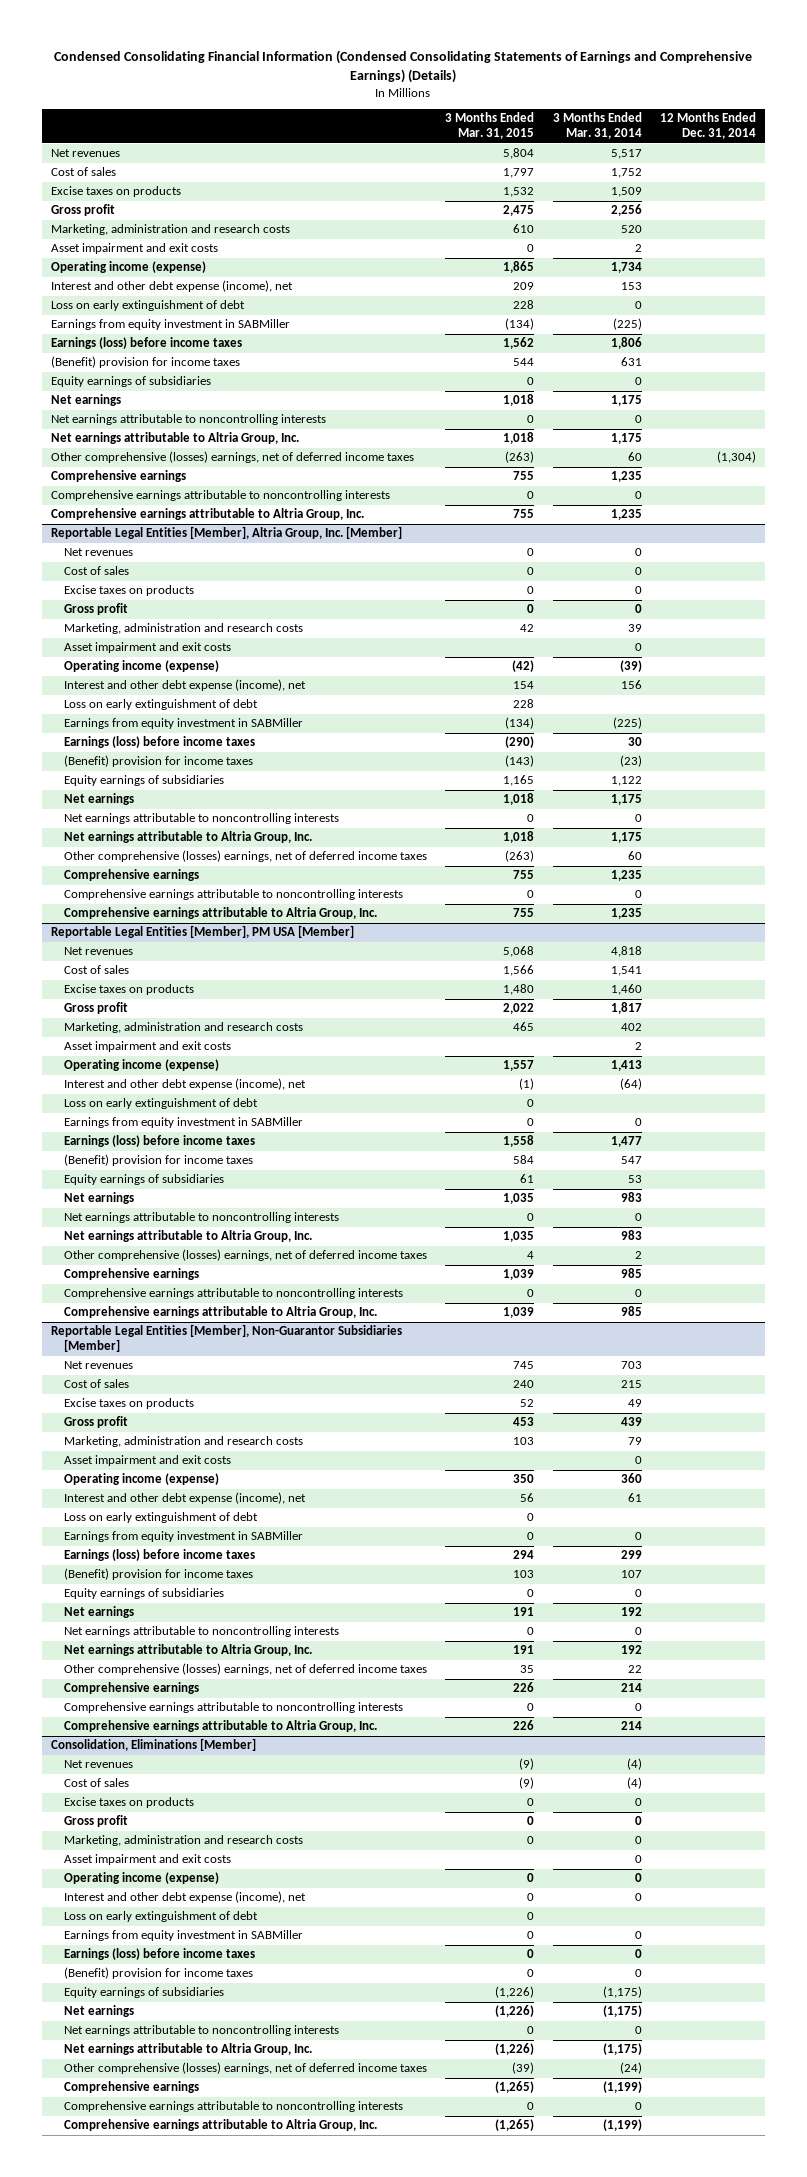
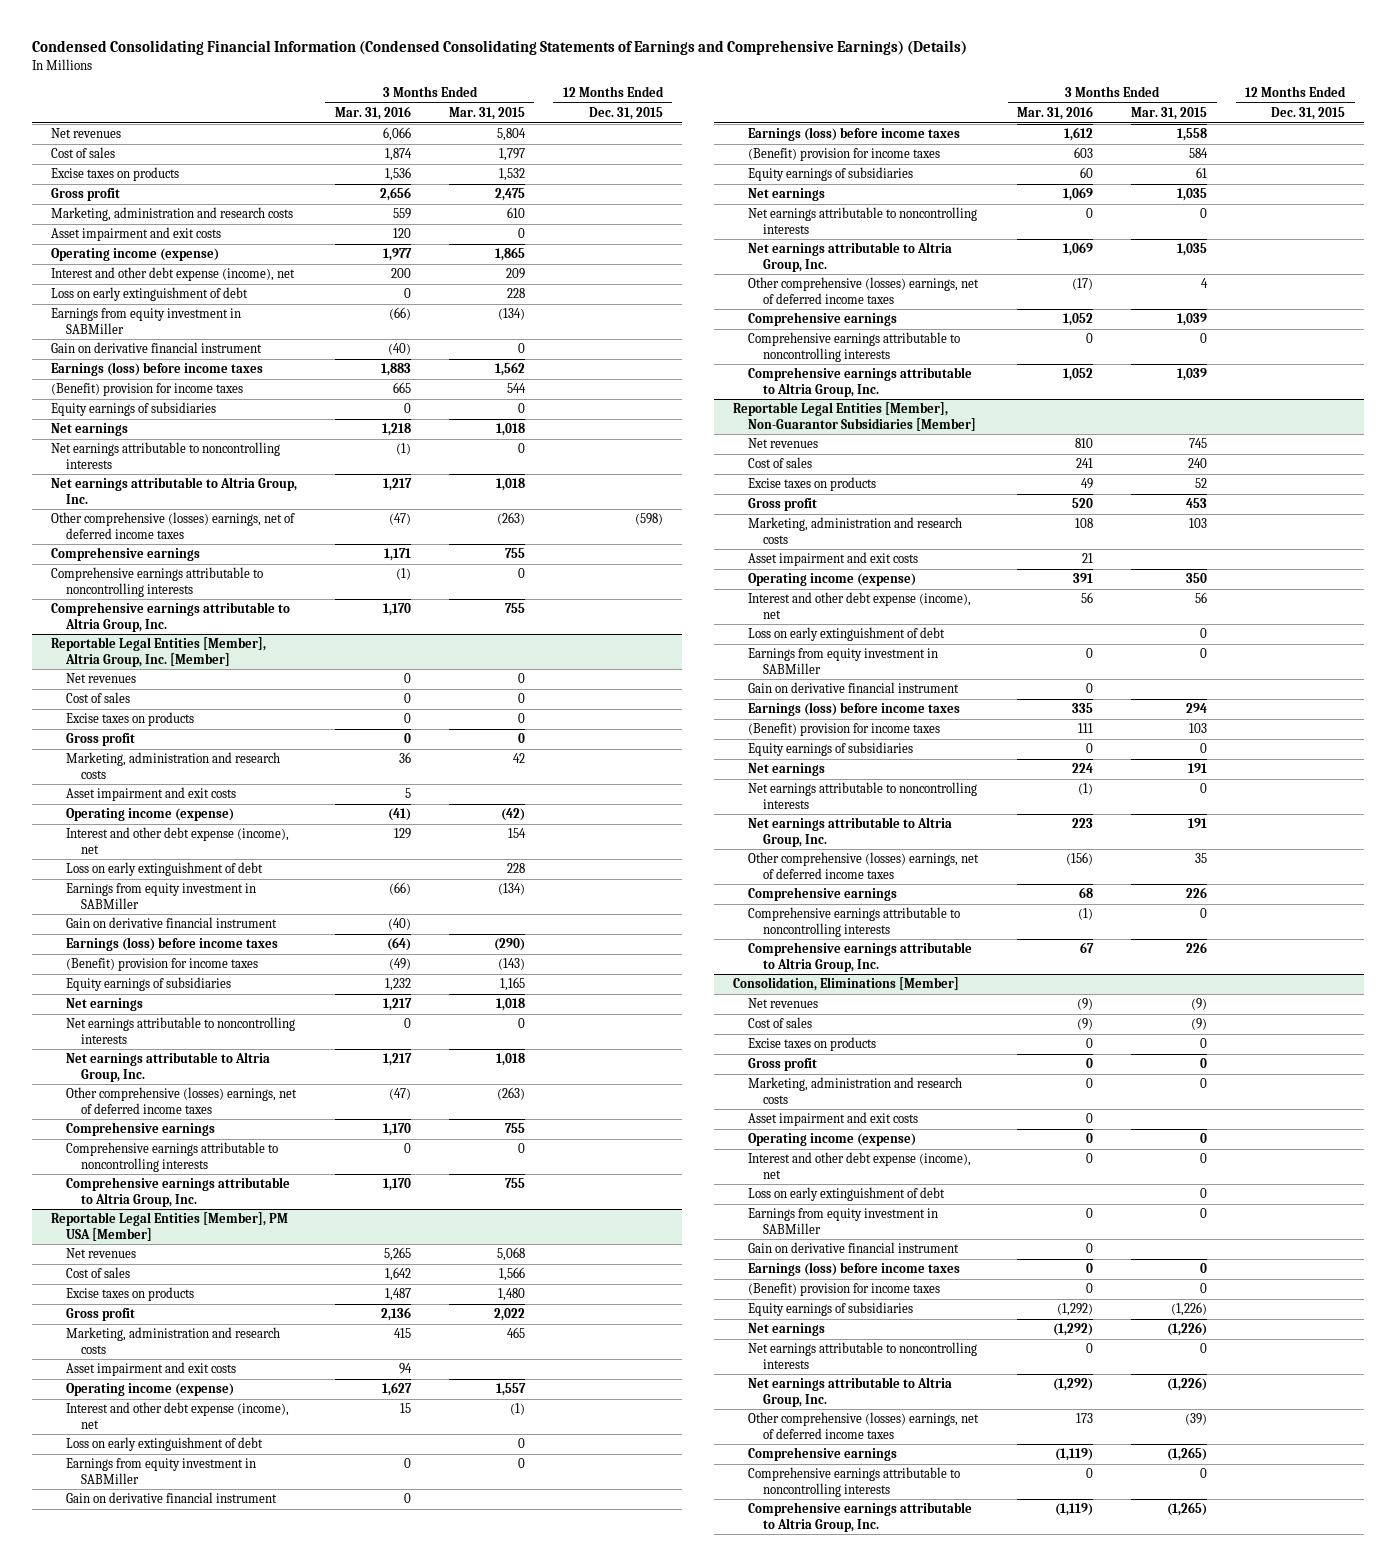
- | 3 Months Ended Mar. 31, 2015 | 3 Months Ended Mar. 31, 2014 | 12 Months Ended Dec. 31, 2014
+ | 3 Months Ended Mar. 31, 2016 | 3 Months Ended Mar. 31, 2015 | 12 Months Ended Dec. 31, 2015
+ Gain on derivative financial instrument | (40) | 0 |
@ Reportable Legal Entities [Member], Altria Group, Inc. [Member]
+ Gain on derivative financial instrument | (40) | |
@ Reportable Legal Entities [Member], PM USA [Member]
+ Gain on derivative financial instrument | 0 | |
@ Reportable Legal Entities [Member], Non-Guarantor Subsidiaries [Member]
+ Gain on derivative financial instrument | 0 | |
@ Consolidation, Eliminations [Member]
+ Gain on derivative financial instrument | 0 | |

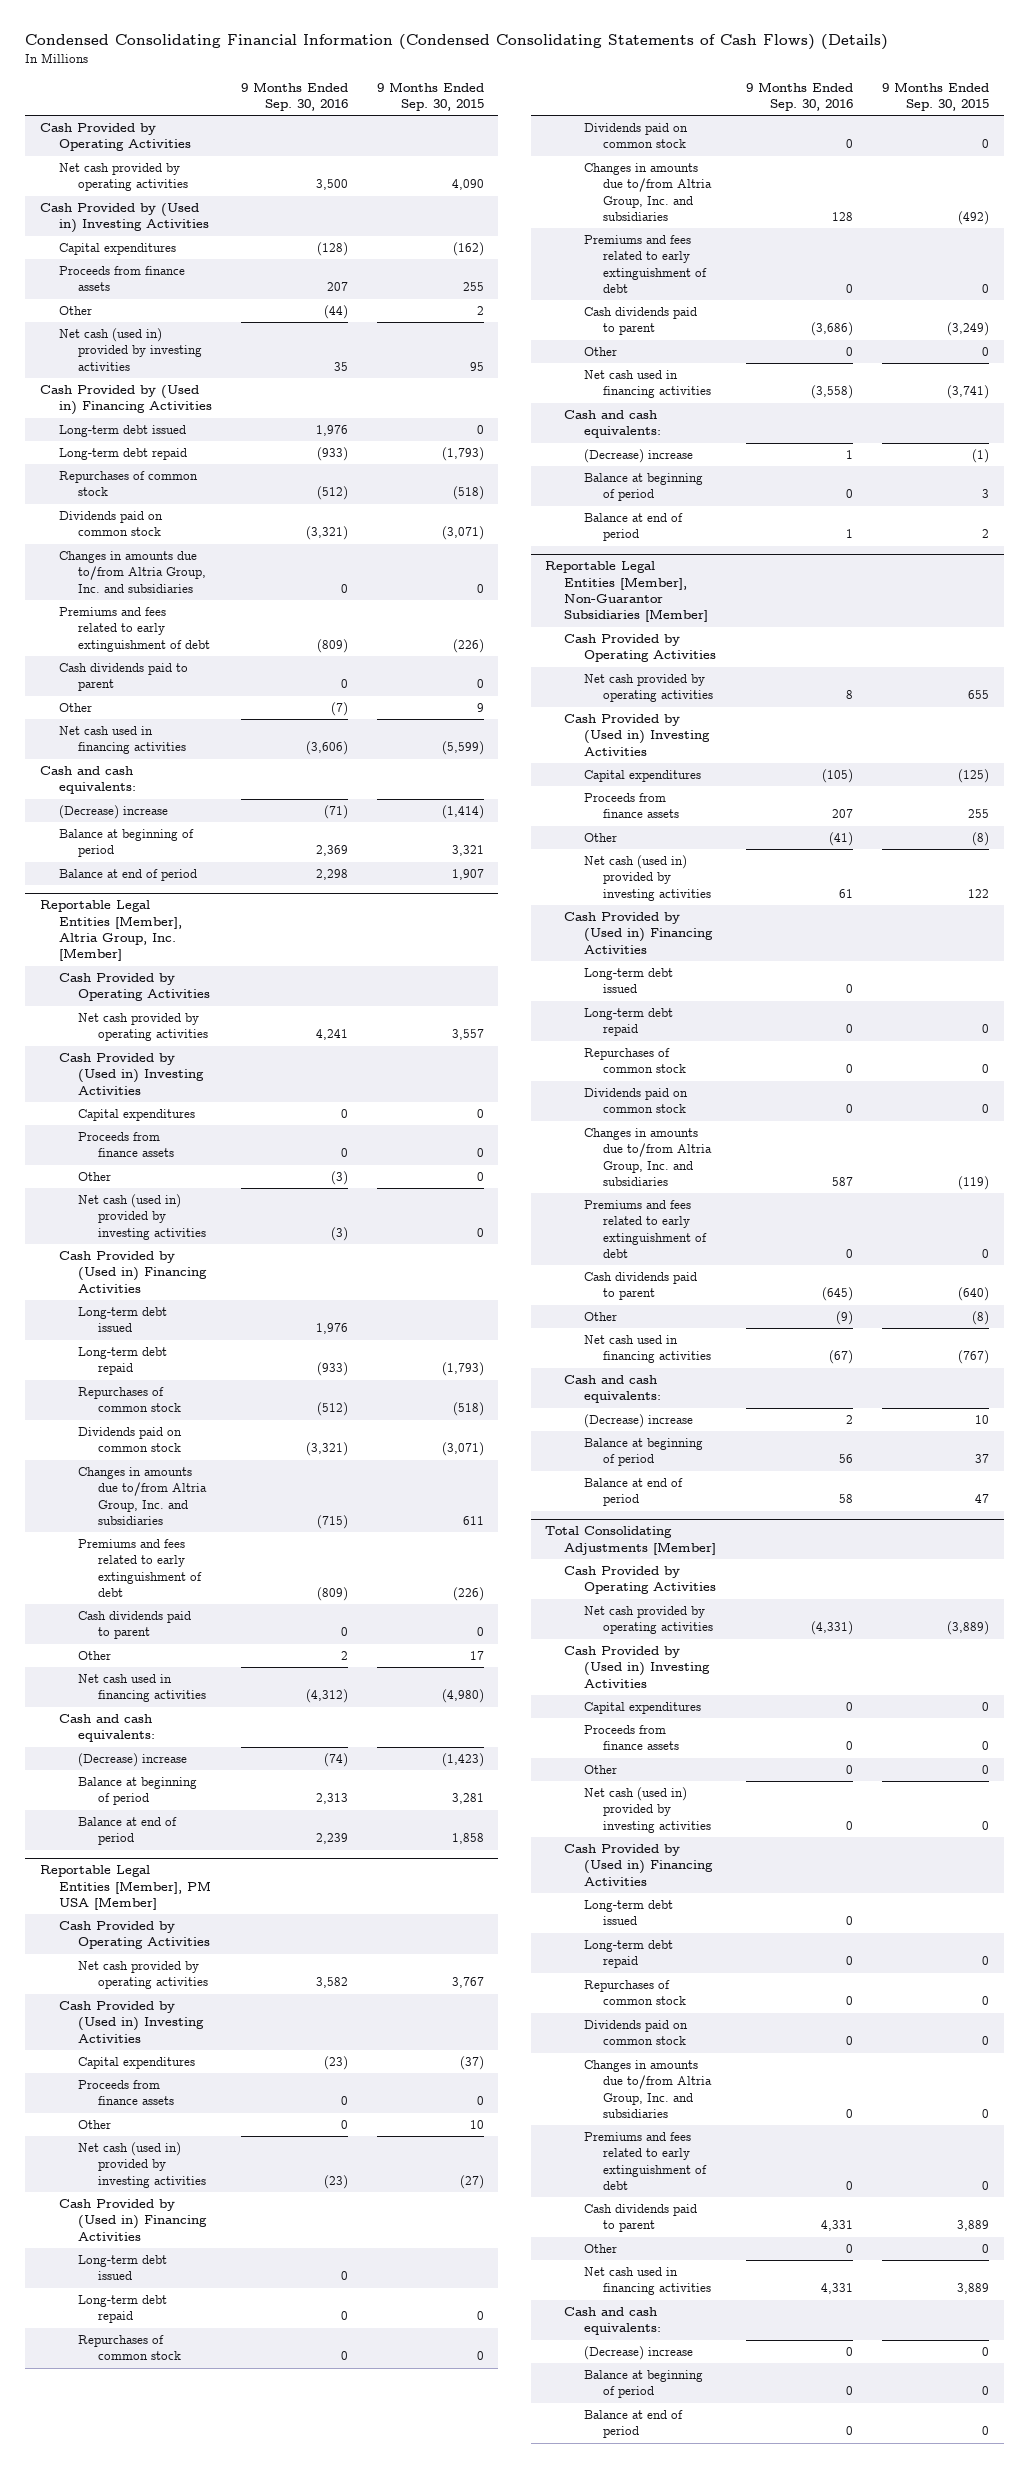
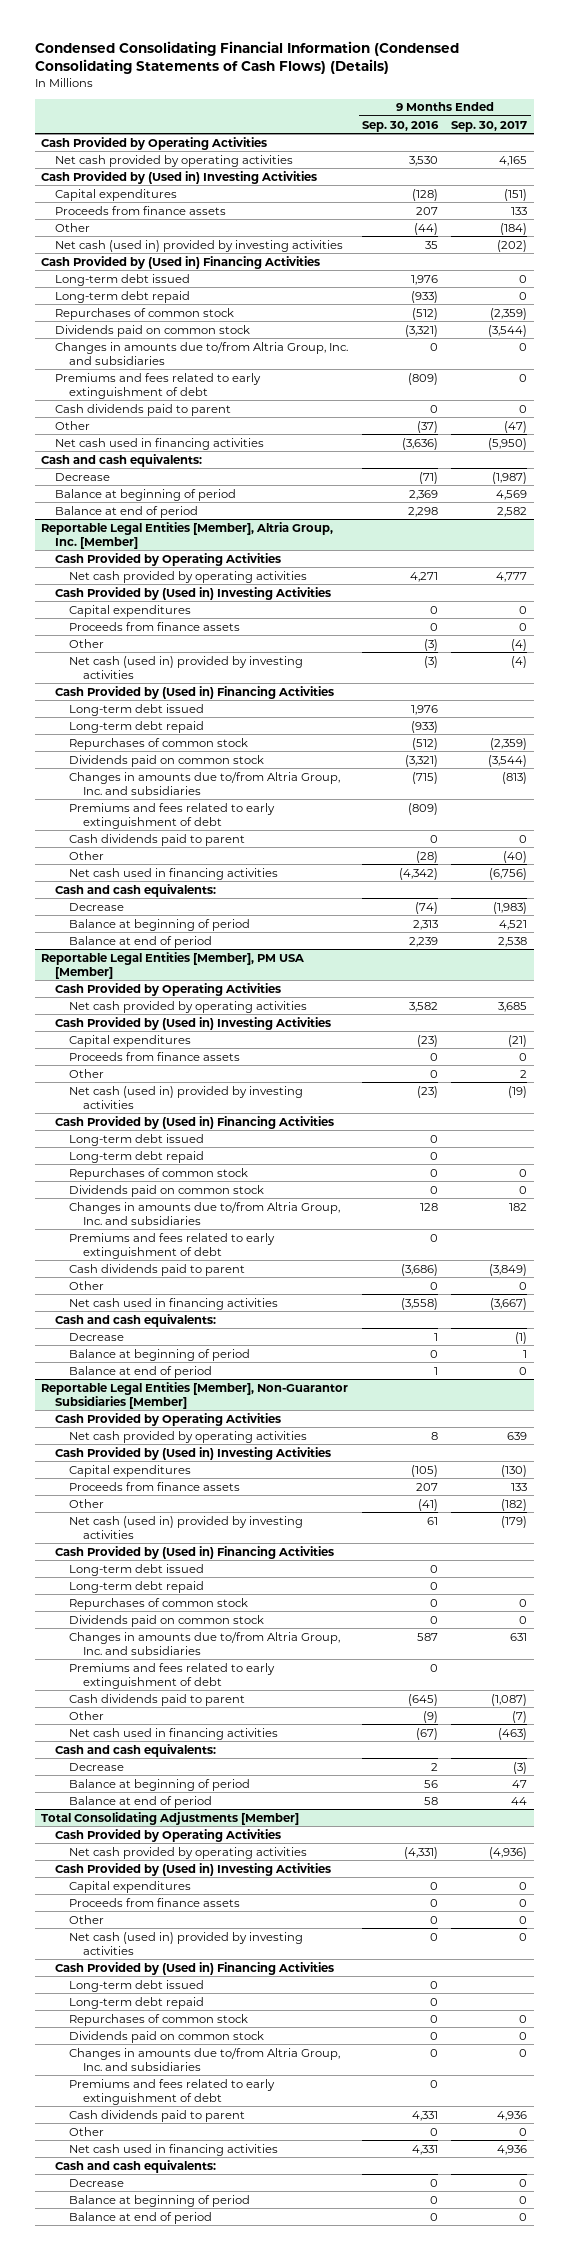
- | 9 Months Ended Sep. 30, 2016 | 9 Months Ended Sep. 30, 2015
+ | 9 Months Ended Sep. 30, 2016 | 9 Months Ended Sep. 30, 2017
- Net cash provided by operating activities | 3,500 | 4,090
+ Net cash provided by operating activities | 3,530 | 4,165
- Other | (7) | 9
- Net cash used in financing activities | (3,606) | (5,599)
+ Other | (37) | (47)
+ Net cash used in financing activities | (3,636) | (5,950)
- (Decrease) increase | (71) | (1,414)
+ Decrease | (71) | (1,987)
@ Reportable Legal Entities [Member], Altria Group, Inc. [Member]
- Net cash provided by operating activities | 4,241 | 3,557
+ Net cash provided by operating activities | 4,271 | 4,777
- Other | 2 | 17
- Net cash used in financing activities | (4,312) | (4,980)
+ Other | (28) | (40)
+ Net cash used in financing activities | (4,342) | (6,756)
- (Decrease) increase | (74) | (1,423)
+ Decrease | (74) | (1,983)
@ Reportable Legal Entities [Member], PM USA [Member]
- (Decrease) increase | 1 | (1)
+ Decrease | 1 | (1)
@ Reportable Legal Entities [Member], Non-Guarantor Subsidiaries [Member]
- (Decrease) increase | 2 | 10
+ Decrease | 2 | (3)
@ Total Consolidating Adjustments [Member]
- (Decrease) increase | 0 | 0
+ Decrease | 0 | 0

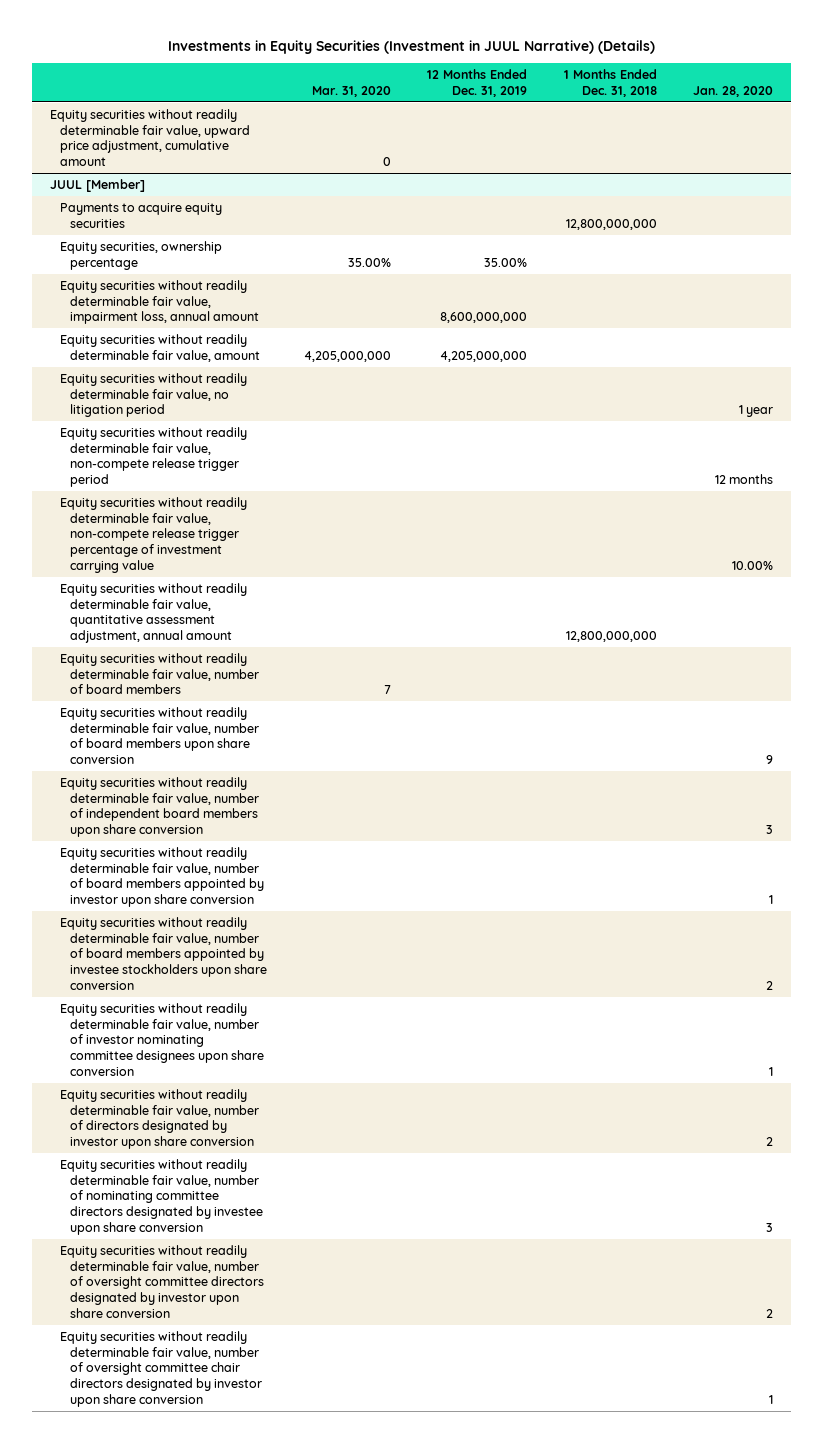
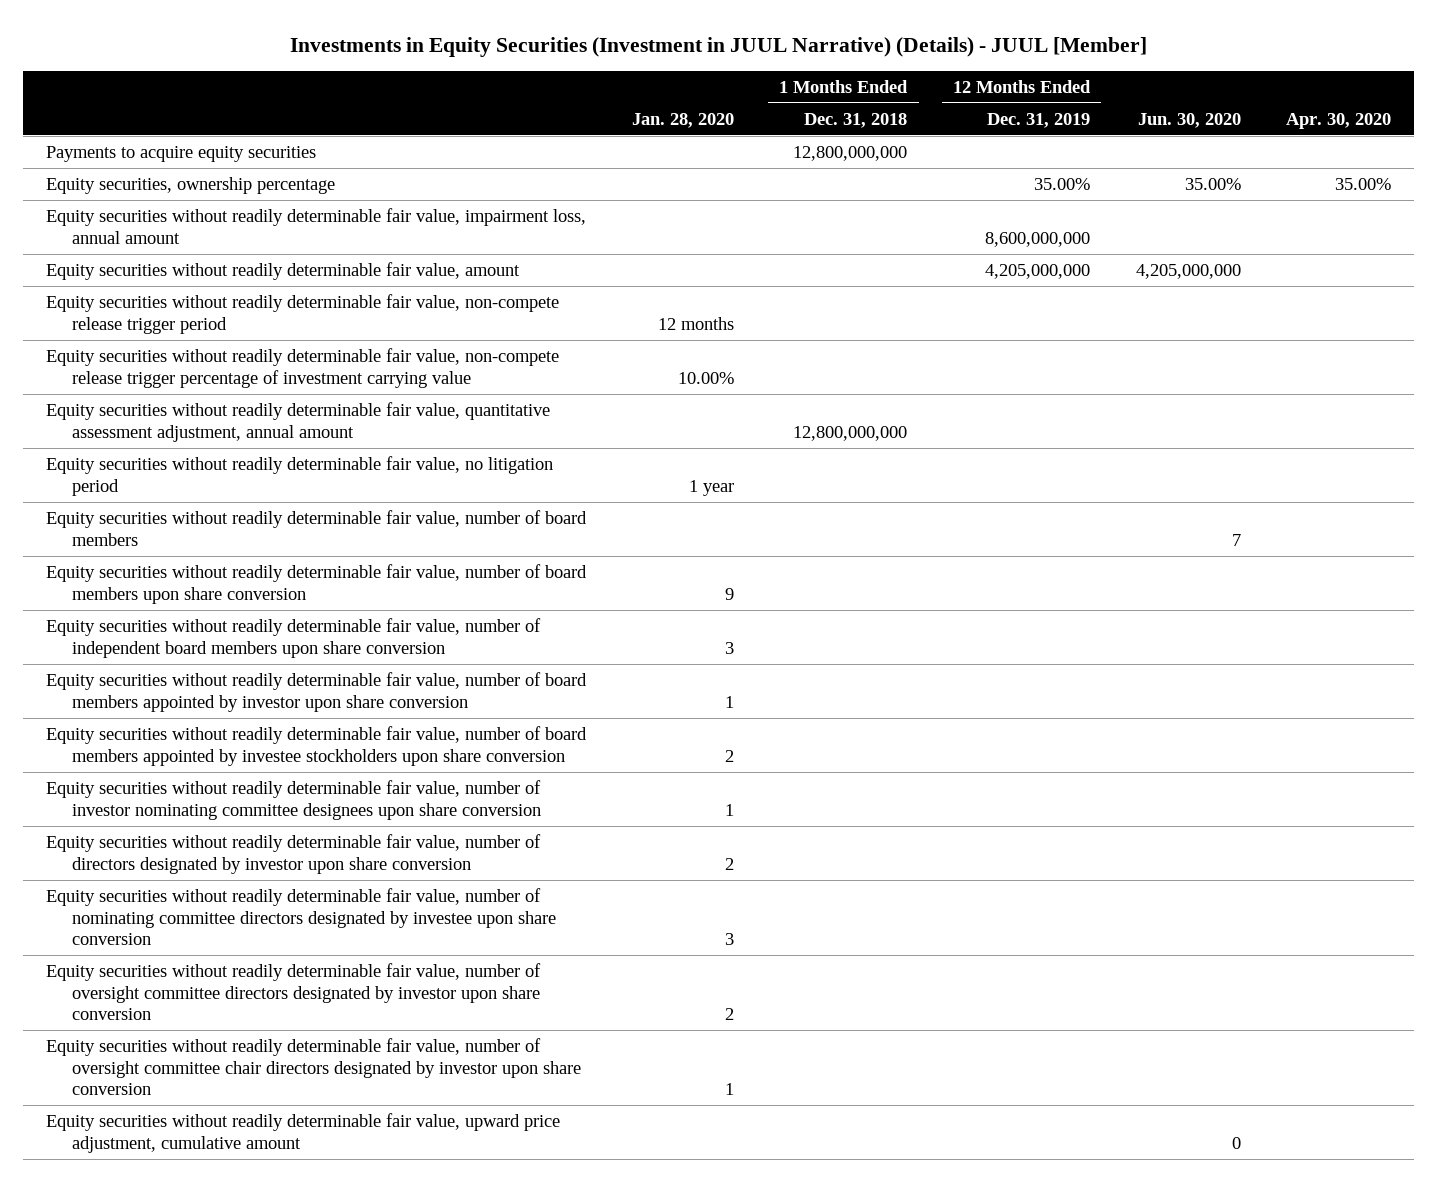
- Investments in Equity Securities (Investment in JUUL Narrative) (Details)
+ Investments in Equity Securities (Investment in JUUL Narrative) (Details) - JUUL [Member]
- | Mar. 31, 2020 | 12 Months Ended Dec. 31, 2019 | 1 Months Ended Dec. 31, 2018 | Jan. 28, 2020
+ | Jan. 28, 2020 | 1 Months Ended Dec. 31, 2018 | 12 Months Ended Dec. 31, 2019 | Jun. 30, 2020 | Apr. 30, 2020
- JUUL [Member]
- Equity securities without readily determinable fair value, no litigation period | | | | 1 year
+ Equity securities without readily determinable fair value, no litigation period | 1 year | | | |
moved down: Equity securities without readily determinable fair value, upward price adjustment, cumulative amount | | | | 0 |

